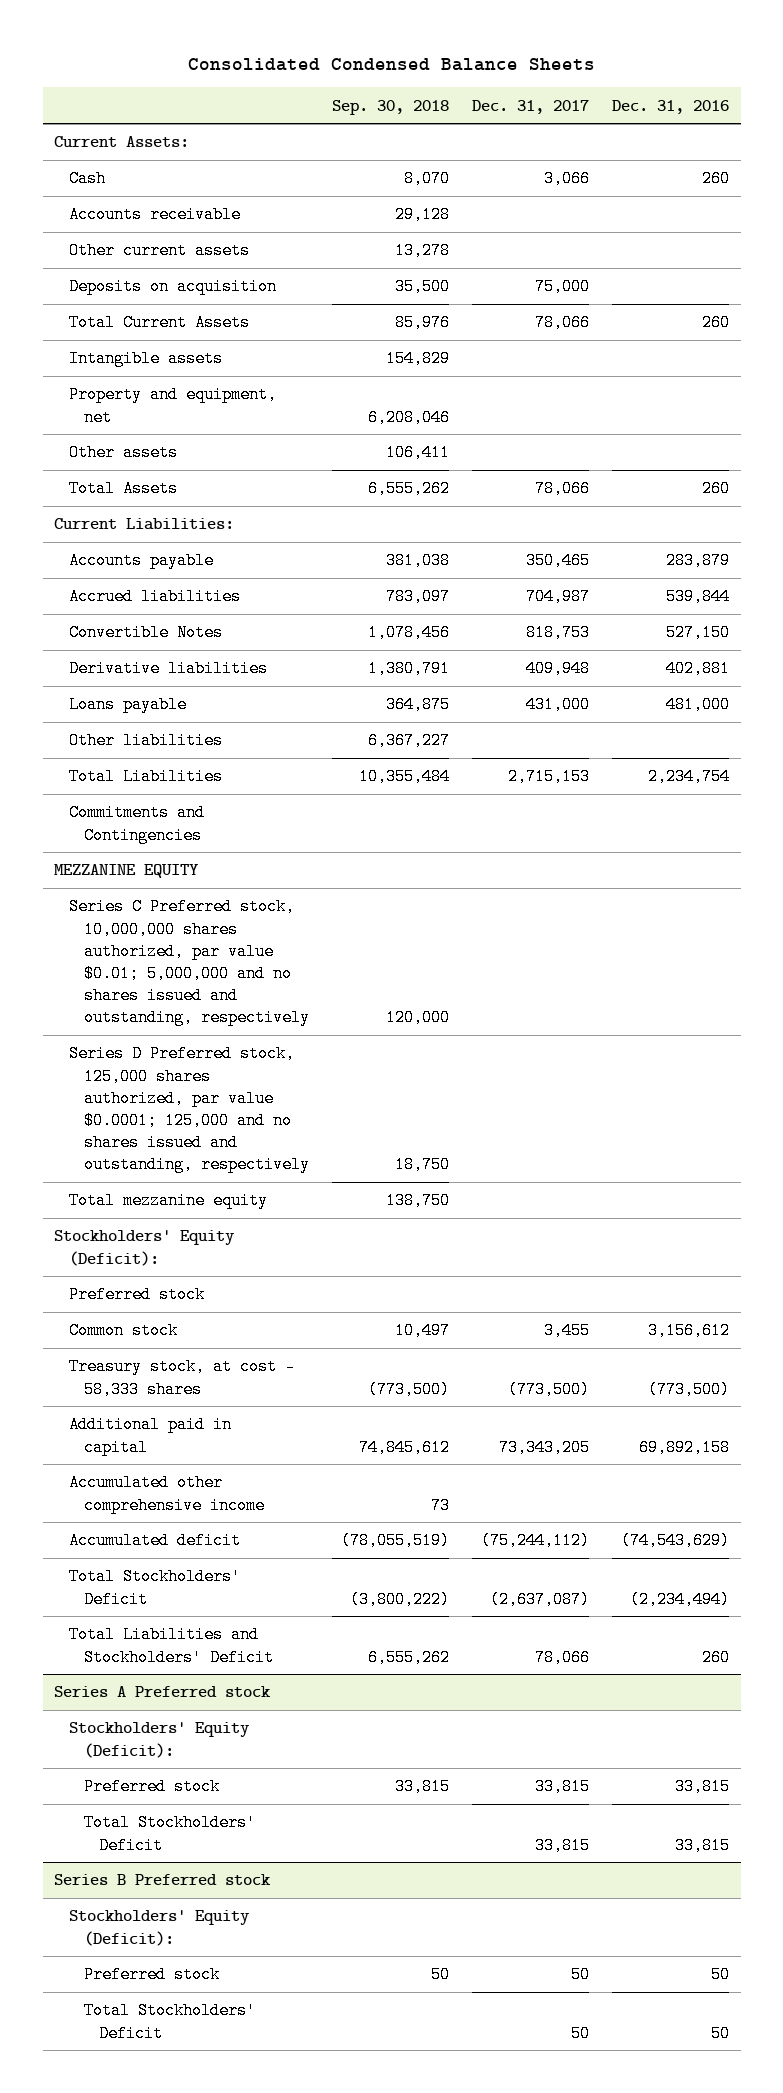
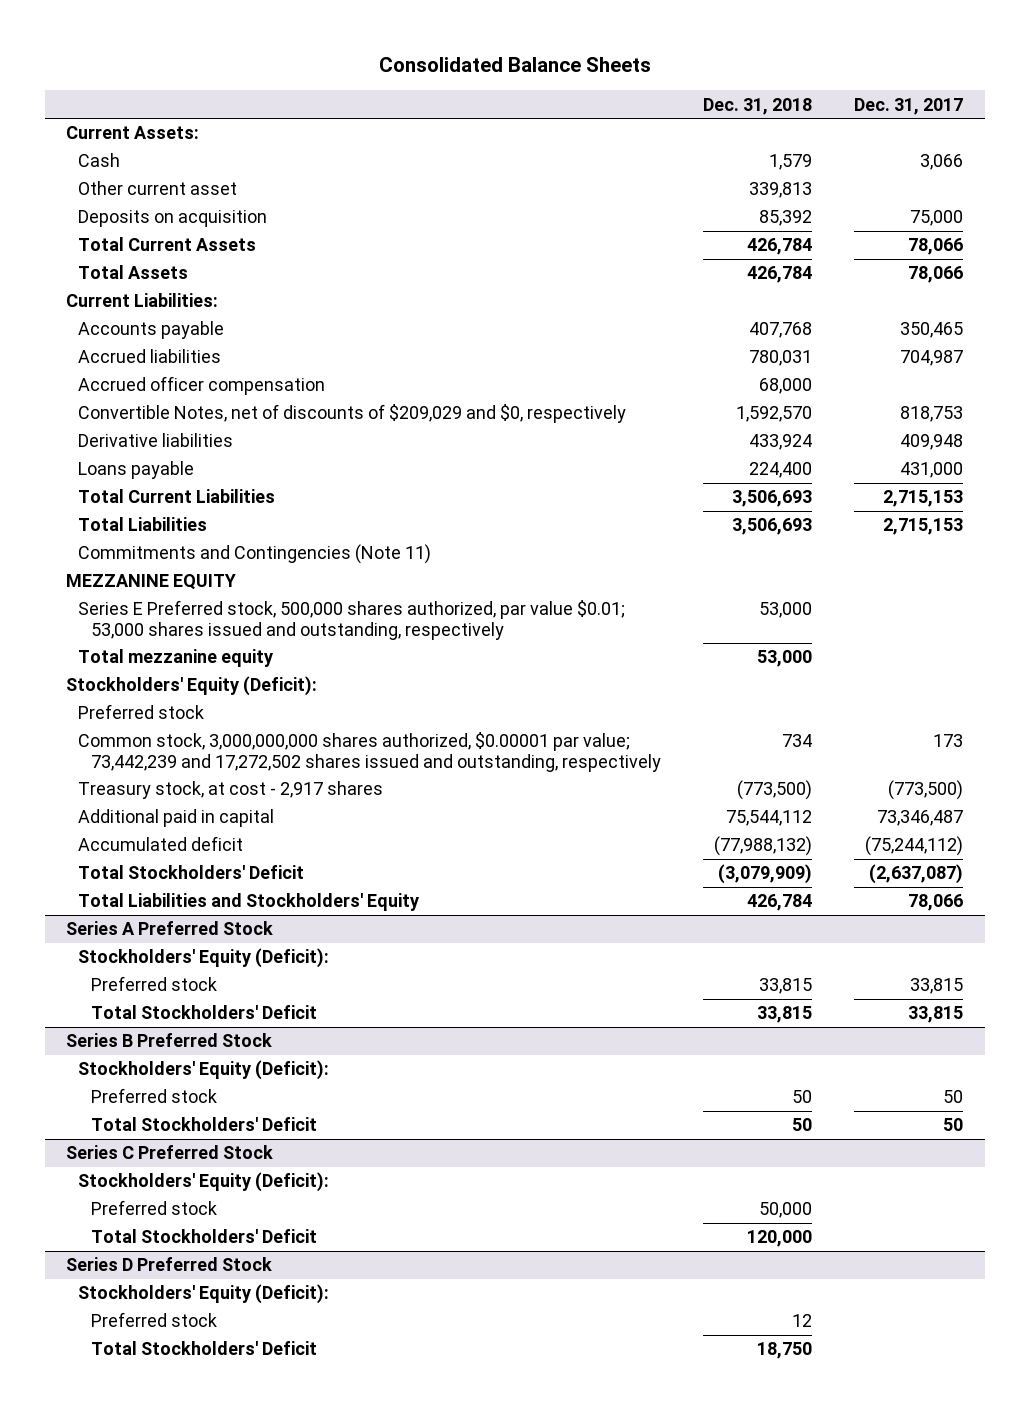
- Consolidated Condensed Balance Sheets
+ Consolidated Balance Sheets
- | Sep. 30, 2018 | Dec. 31, 2017 | Dec. 31, 2016
+ | Dec. 31, 2018 | Dec. 31, 2017
- Accounts receivable | 29,128 | |
- Other current assets | 13,278 | |
+ Other current asset | 339,813 |
- Intangible assets | 154,829 | |
- Property and equipment, net | 6,208,046 | |
- Other assets | 106,411 | |
- Convertible Notes | 1,078,456 | 818,753 | 527,150
+ Accrued officer compensation | 68,000 |
+ Convertible Notes, net of discounts of $209,029 and $0, respectively | 1,592,570 | 818,753
- Other liabilities | 6,367,227 | |
+ Total Current Liabilities | 3,506,693 | 2,715,153
- Commitments and Contingencies
+ Commitments and Contingencies (Note 11)
- Series C Preferred stock, 10,000,000 shares authorized, par value $0.01; 5,000,000 and no shares issued and outstanding, respectively | 120,000 | |
- Series D Preferred stock, 125,000 shares authorized, par value $0.0001; 125,000 and no shares issued and outstanding, respectively | 18,750 | |
+ Series E Preferred stock, 500,000 shares authorized, par value $0.01; 53,000 shares issued and outstanding, respectively | 53,000 |
- Common stock | 10,497 | 3,455 | 3,156,612
- Treasury stock, at cost - 58,333 shares | (773,500) | (773,500) | (773,500)
- Additional paid in capital | 74,845,612 | 73,343,205 | 69,892,158
- Accumulated other comprehensive income | 73 | |
+ Common stock, 3,000,000,000 shares authorized, $0.00001 par value; 73,442,239 and 17,272,502 shares issued and outstanding, respectively | 734 | 173
+ Treasury stock, at cost - 2,917 shares | (773,500) | (773,500)
+ Additional paid in capital | 75,544,112 | 73,346,487
- Total Liabilities and Stockholders' Deficit | 6,555,262 | 78,066 | 260
- Series A Preferred stock
+ Total Liabilities and Stockholders' Equity | 426,784 | 78,066
+ Series A Preferred Stock
- Series B Preferred stock
+ Series B Preferred Stock
+ Series C Preferred Stock
+ Stockholders' Equity (Deficit):
+ Preferred stock | 50,000 |
+ Total Stockholders' Deficit | 120,000 |
+ Series D Preferred Stock
+ Stockholders' Equity (Deficit):
+ Preferred stock | 12 |
+ Total Stockholders' Deficit | 18,750 |

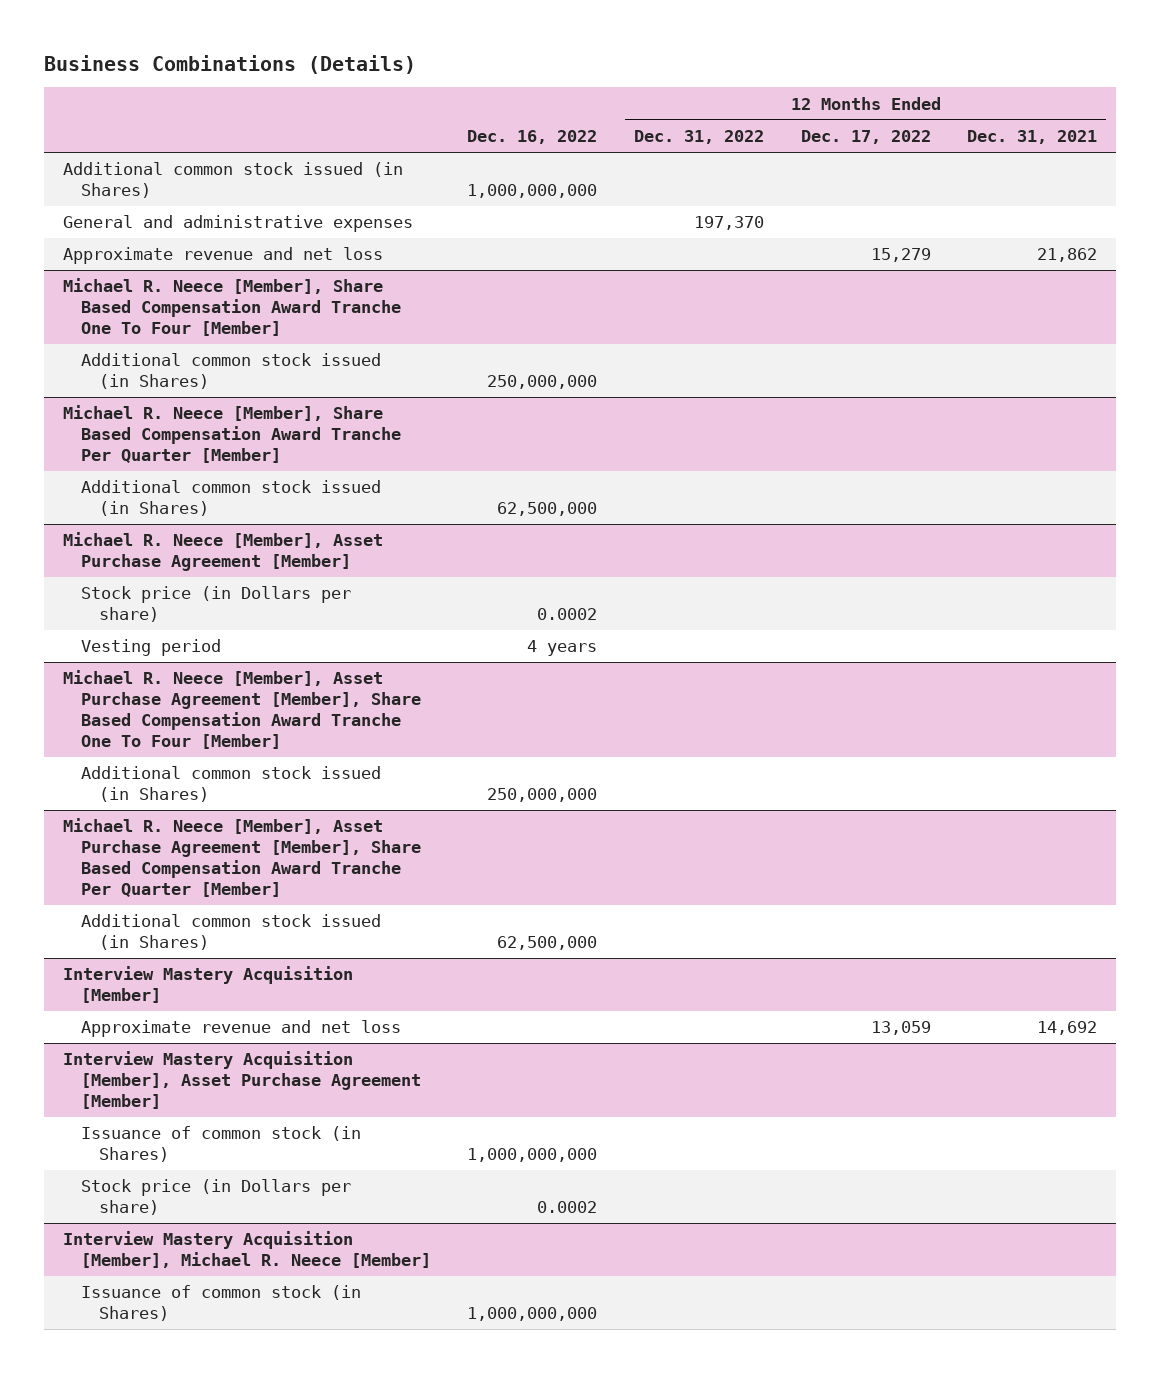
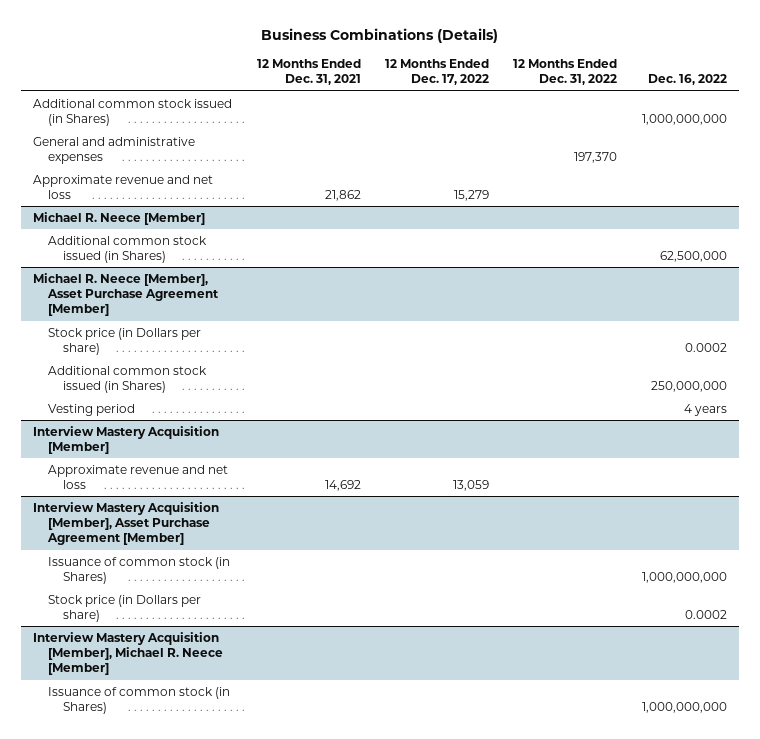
- | Dec. 16, 2022 | 12 Months Ended Dec. 31, 2022 | 12 Months Ended Dec. 17, 2022 | 12 Months Ended Dec. 31, 2021
+ | 12 Months Ended Dec. 31, 2021 | 12 Months Ended Dec. 17, 2022 | 12 Months Ended Dec. 31, 2022 | Dec. 16, 2022
- Michael R. Neece [Member], Share Based Compensation Award Tranche One To Four [Member]
- Additional common stock issued (in Shares) | 250,000,000 | | |
- Michael R. Neece [Member], Share Based Compensation Award Tranche Per Quarter [Member]
+ Michael R. Neece [Member]
- Michael R. Neece [Member], Asset Purchase Agreement [Member], Share Based Compensation Award Tranche One To Four [Member]
- Michael R. Neece [Member], Asset Purchase Agreement [Member], Share Based Compensation Award Tranche Per Quarter [Member]
- Additional common stock issued (in Shares) | 62,500,000 | | |
@ Michael R. Neece [Member], Asset Purchase Agreement [Member]
moved down: Vesting period | | | | 4 years

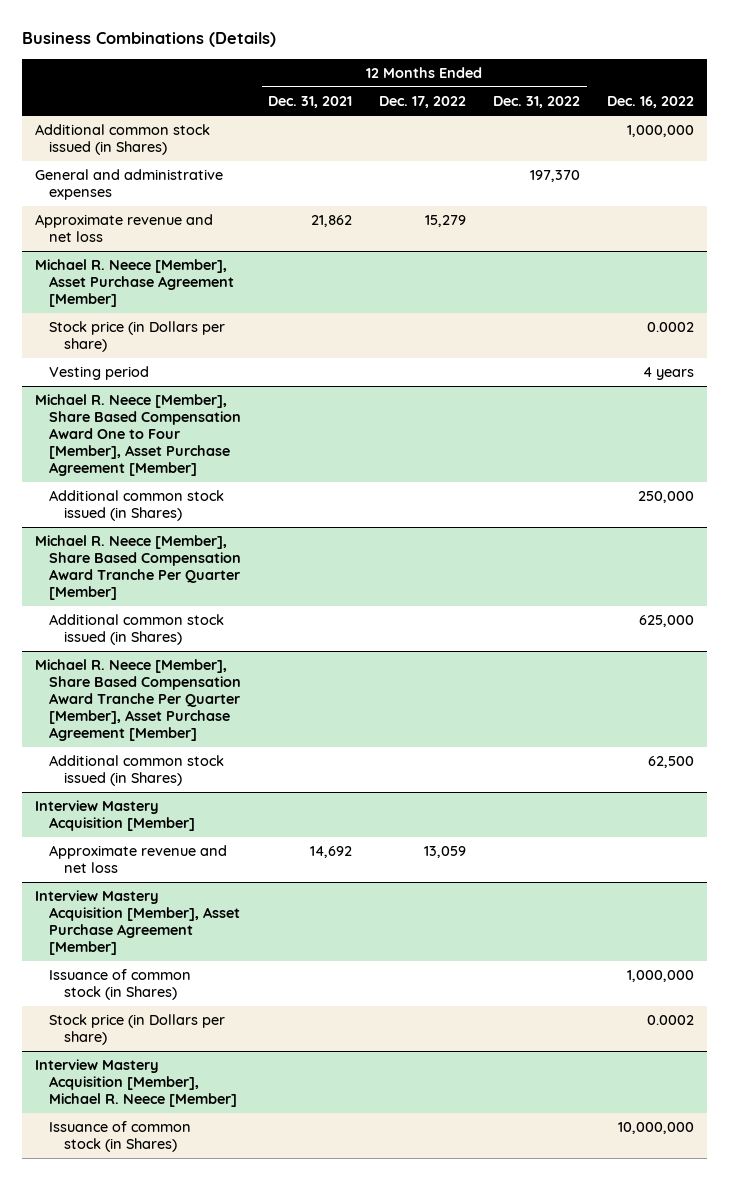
- Additional common stock issued (in Shares) | | | | 1,000,000,000
+ Additional common stock issued (in Shares) | | | | 1,000,000
- Michael R. Neece [Member]
- Additional common stock issued (in Shares) | | | | 62,500,000
@ Michael R. Neece [Member], Asset Purchase Agreement [Member]
- Additional common stock issued (in Shares) | | | | 250,000,000
+ Michael R. Neece [Member], Share Based Compensation Award One to Four [Member], Asset Purchase Agreement [Member]
+ Additional common stock issued (in Shares) | | | | 250,000
+ Michael R. Neece [Member], Share Based Compensation Award Tranche Per Quarter [Member]
+ Additional common stock issued (in Shares) | | | | 625,000
+ Michael R. Neece [Member], Share Based Compensation Award Tranche Per Quarter [Member], Asset Purchase Agreement [Member]
+ Additional common stock issued (in Shares) | | | | 62,500
@ Interview Mastery Acquisition [Member], Asset Purchase Agreement [Member]
- Issuance of common stock (in Shares) | | | | 1,000,000,000
+ Issuance of common stock (in Shares) | | | | 1,000,000
@ Interview Mastery Acquisition [Member], Michael R. Neece [Member]
- Issuance of common stock (in Shares) | | | | 1,000,000,000
+ Issuance of common stock (in Shares) | | | | 10,000,000

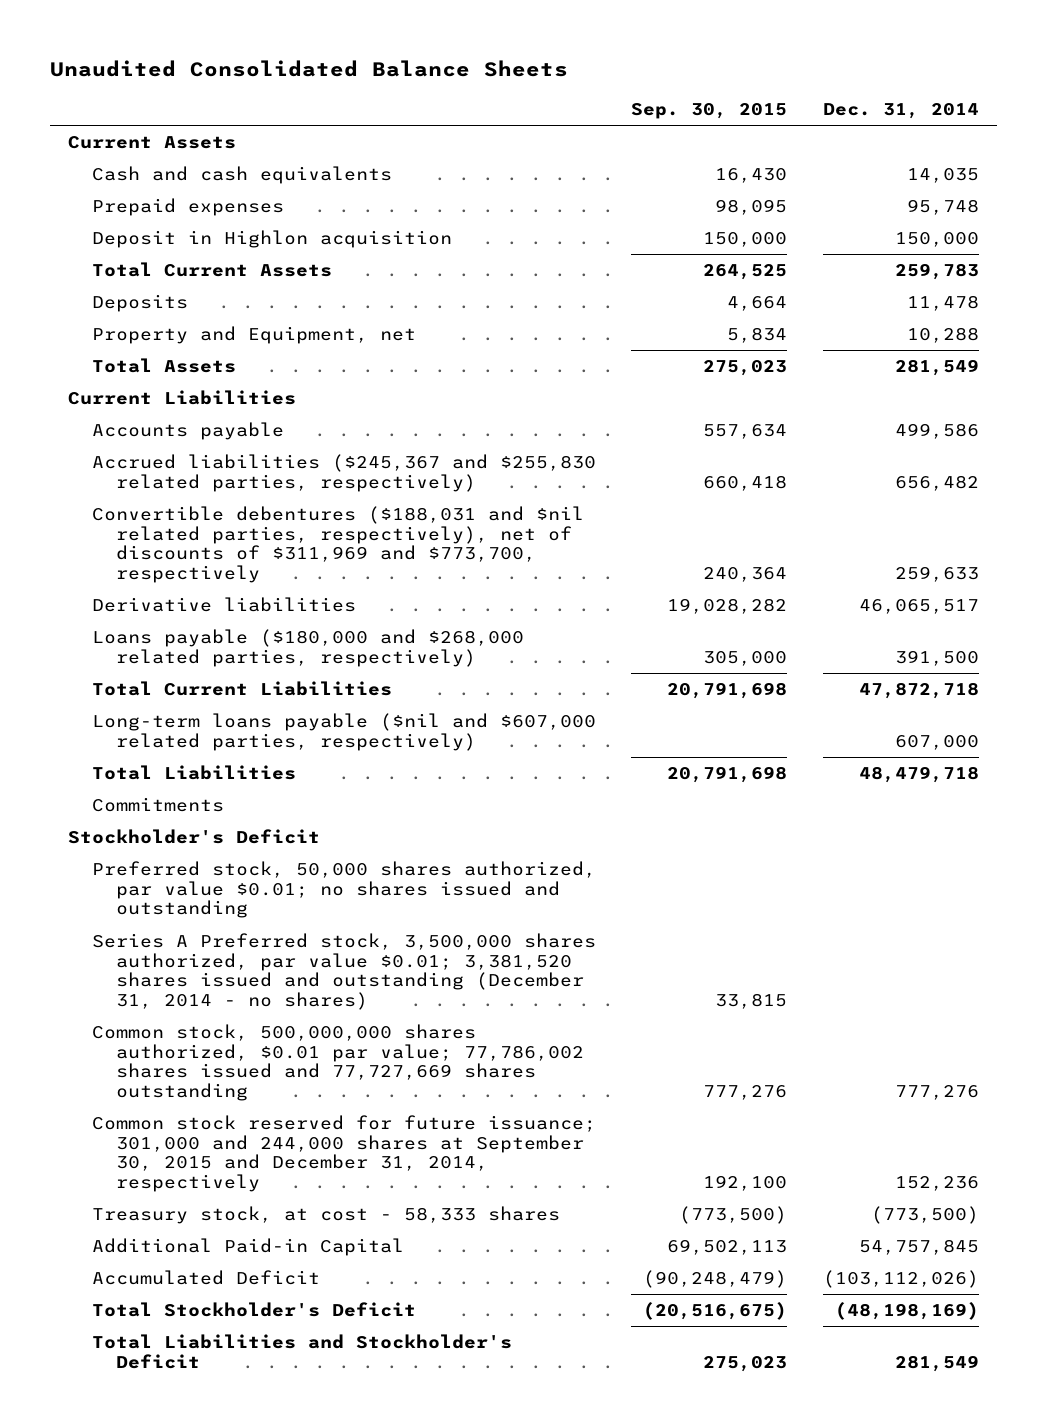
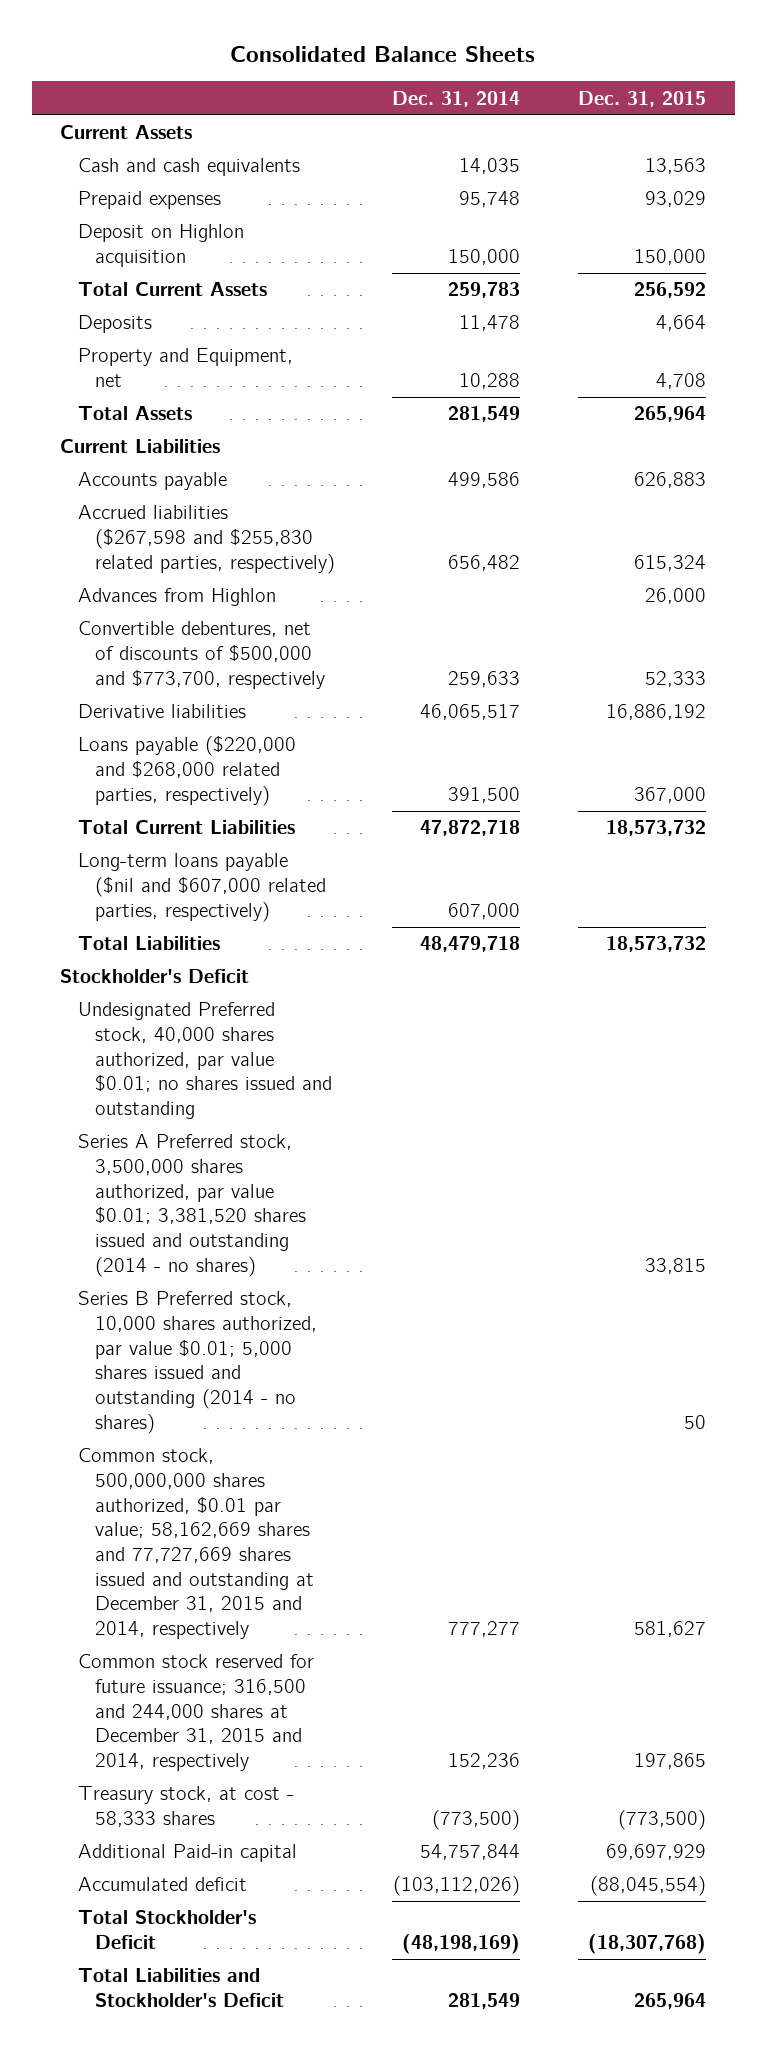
- Unaudited Consolidated Balance Sheets
+ Consolidated Balance Sheets
- | Sep. 30, 2015 | Dec. 31, 2014
+ | Dec. 31, 2014 | Dec. 31, 2015
- Deposit in Highlon acquisition | 150,000 | 150,000
+ Deposit on Highlon acquisition | 150,000 | 150,000
- Accrued liabilities ($245,367 and $255,830 related parties, respectively) | 660,418 | 656,482
- Convertible debentures ($188,031 and $nil related parties, respectively), net of discounts of $311,969 and $773,700, respectively | 240,364 | 259,633
+ Accrued liabilities ($267,598 and $255,830 related parties, respectively) | 656,482 | 615,324
+ Advances from Highlon | | 26,000
+ Convertible debentures, net of discounts of $500,000 and $773,700, respectively | 259,633 | 52,333
- Loans payable ($180,000 and $268,000 related parties, respectively) | 305,000 | 391,500
+ Loans payable ($220,000 and $268,000 related parties, respectively) | 391,500 | 367,000
- Commitments
- Preferred stock, 50,000 shares authorized, par value $0.01; no shares issued and outstanding
- Series A Preferred stock, 3,500,000 shares authorized, par value $0.01; 3,381,520 shares issued and outstanding (December 31, 2014 - no shares) | 33,815 |
- Common stock, 500,000,000 shares authorized, $0.01 par value; 77,786,002 shares issued and 77,727,669 shares outstanding | 777,276 | 777,276
- Common stock reserved for future issuance; 301,000 and 244,000 shares at September 30, 2015 and December 31, 2014, respectively | 192,100 | 152,236
+ Undesignated Preferred stock, 40,000 shares authorized, par value $0.01; no shares issued and outstanding
+ Series A Preferred stock, 3,500,000 shares authorized, par value $0.01; 3,381,520 shares issued and outstanding (2014 - no shares) | | 33,815
+ Series B Preferred stock, 10,000 shares authorized, par value $0.01; 5,000 shares issued and outstanding (2014 - no shares) | | 50
+ Common stock, 500,000,000 shares authorized, $0.01 par value; 58,162,669 shares and 77,727,669 shares issued and outstanding at December 31, 2015 and 2014, respectively | 777,277 | 581,627
+ Common stock reserved for future issuance; 316,500 and 244,000 shares at December 31, 2015 and 2014, respectively | 152,236 | 197,865
- Additional Paid-in Capital | 69,502,113 | 54,757,845
- Accumulated Deficit | (90,248,479) | (103,112,026)
+ Additional Paid-in capital | 54,757,844 | 69,697,929
+ Accumulated deficit | (103,112,026) | (88,045,554)

